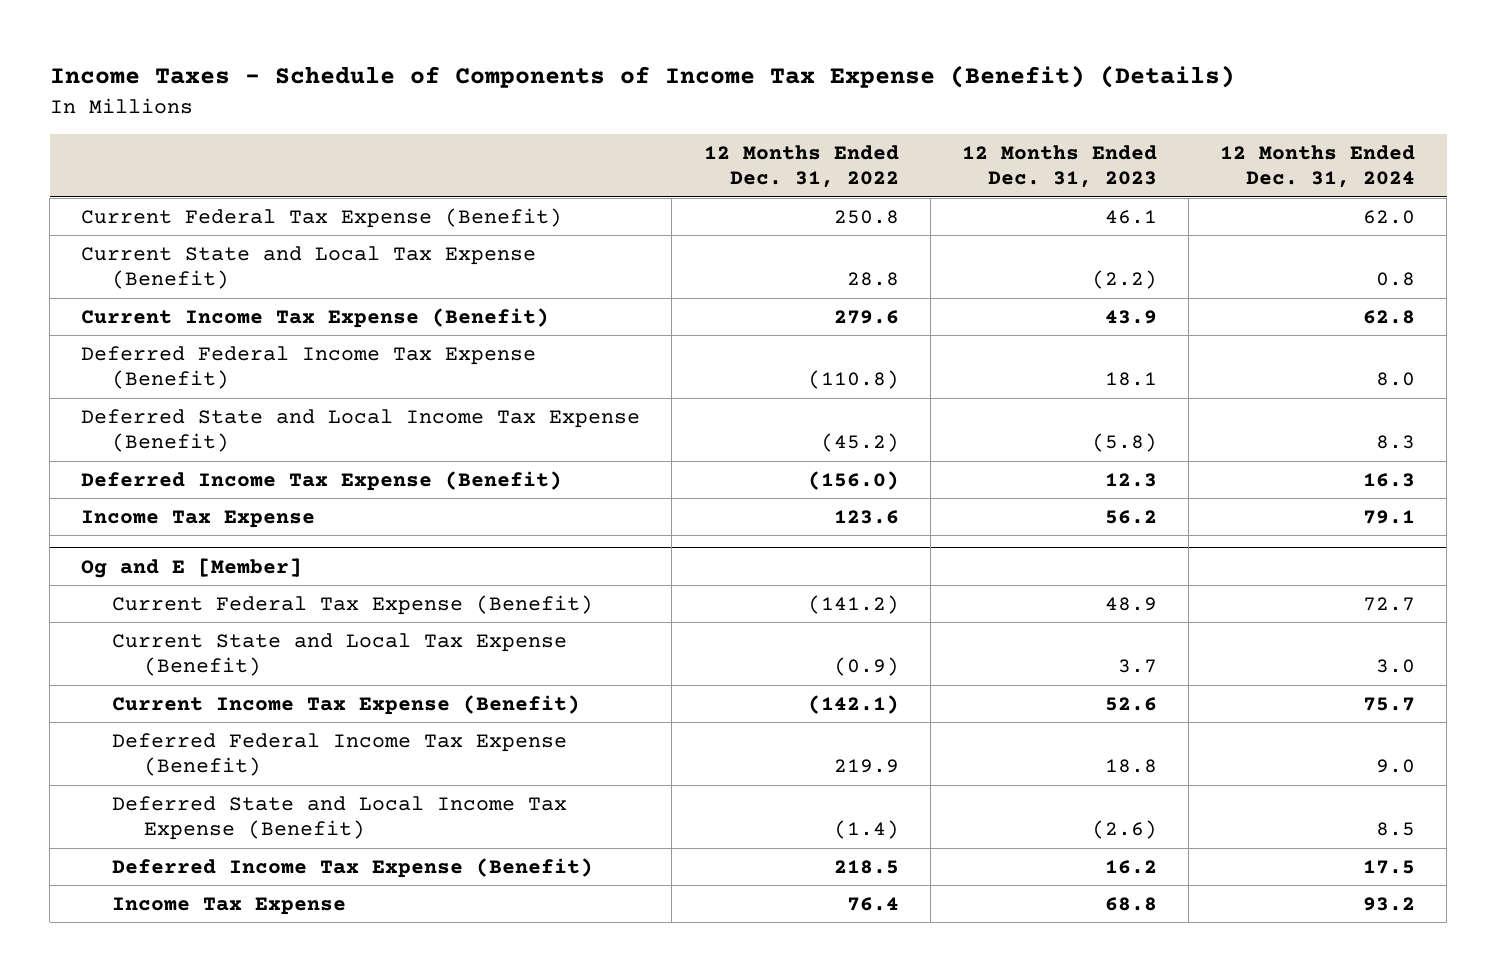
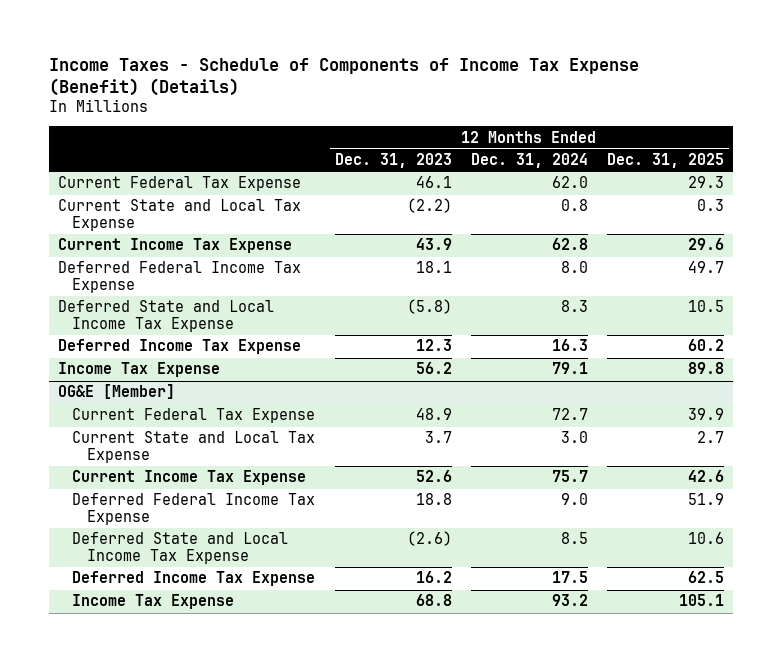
- | 12 Months Ended Dec. 31, 2022 | 12 Months Ended Dec. 31, 2023 | 12 Months Ended Dec. 31, 2024
+ | 12 Months Ended Dec. 31, 2023 | 12 Months Ended Dec. 31, 2024 | 12 Months Ended Dec. 31, 2025
- Current Federal Tax Expense (Benefit) | 250.8 | 46.1 | 62.0
- Current State and Local Tax Expense (Benefit) | 28.8 | (2.2) | 0.8
- Current Income Tax Expense (Benefit) | 279.6 | 43.9 | 62.8
- Deferred Federal Income Tax Expense (Benefit) | (110.8) | 18.1 | 8.0
- Deferred State and Local Income Tax Expense (Benefit) | (45.2) | (5.8) | 8.3
- Deferred Income Tax Expense (Benefit) | (156.0) | 12.3 | 16.3
+ Current Federal Tax Expense | 46.1 | 62.0 | 29.3
+ Current State and Local Tax Expense | (2.2) | 0.8 | 0.3
+ Current Income Tax Expense | 43.9 | 62.8 | 29.6
+ Deferred Federal Income Tax Expense | 18.1 | 8.0 | 49.7
+ Deferred State and Local Income Tax Expense | (5.8) | 8.3 | 10.5
+ Deferred Income Tax Expense | 12.3 | 16.3 | 60.2
- Og and E [Member]
- Current Federal Tax Expense (Benefit) | (141.2) | 48.9 | 72.7
- Current State and Local Tax Expense (Benefit) | (0.9) | 3.7 | 3.0
- Current Income Tax Expense (Benefit) | (142.1) | 52.6 | 75.7
- Deferred Federal Income Tax Expense (Benefit) | 219.9 | 18.8 | 9.0
- Deferred State and Local Income Tax Expense (Benefit) | (1.4) | (2.6) | 8.5
- Deferred Income Tax Expense (Benefit) | 218.5 | 16.2 | 17.5
+ OG&E [Member]
+ Current Federal Tax Expense | 48.9 | 72.7 | 39.9
+ Current State and Local Tax Expense | 3.7 | 3.0 | 2.7
+ Current Income Tax Expense | 52.6 | 75.7 | 42.6
+ Deferred Federal Income Tax Expense | 18.8 | 9.0 | 51.9
+ Deferred State and Local Income Tax Expense | (2.6) | 8.5 | 10.6
+ Deferred Income Tax Expense | 16.2 | 17.5 | 62.5

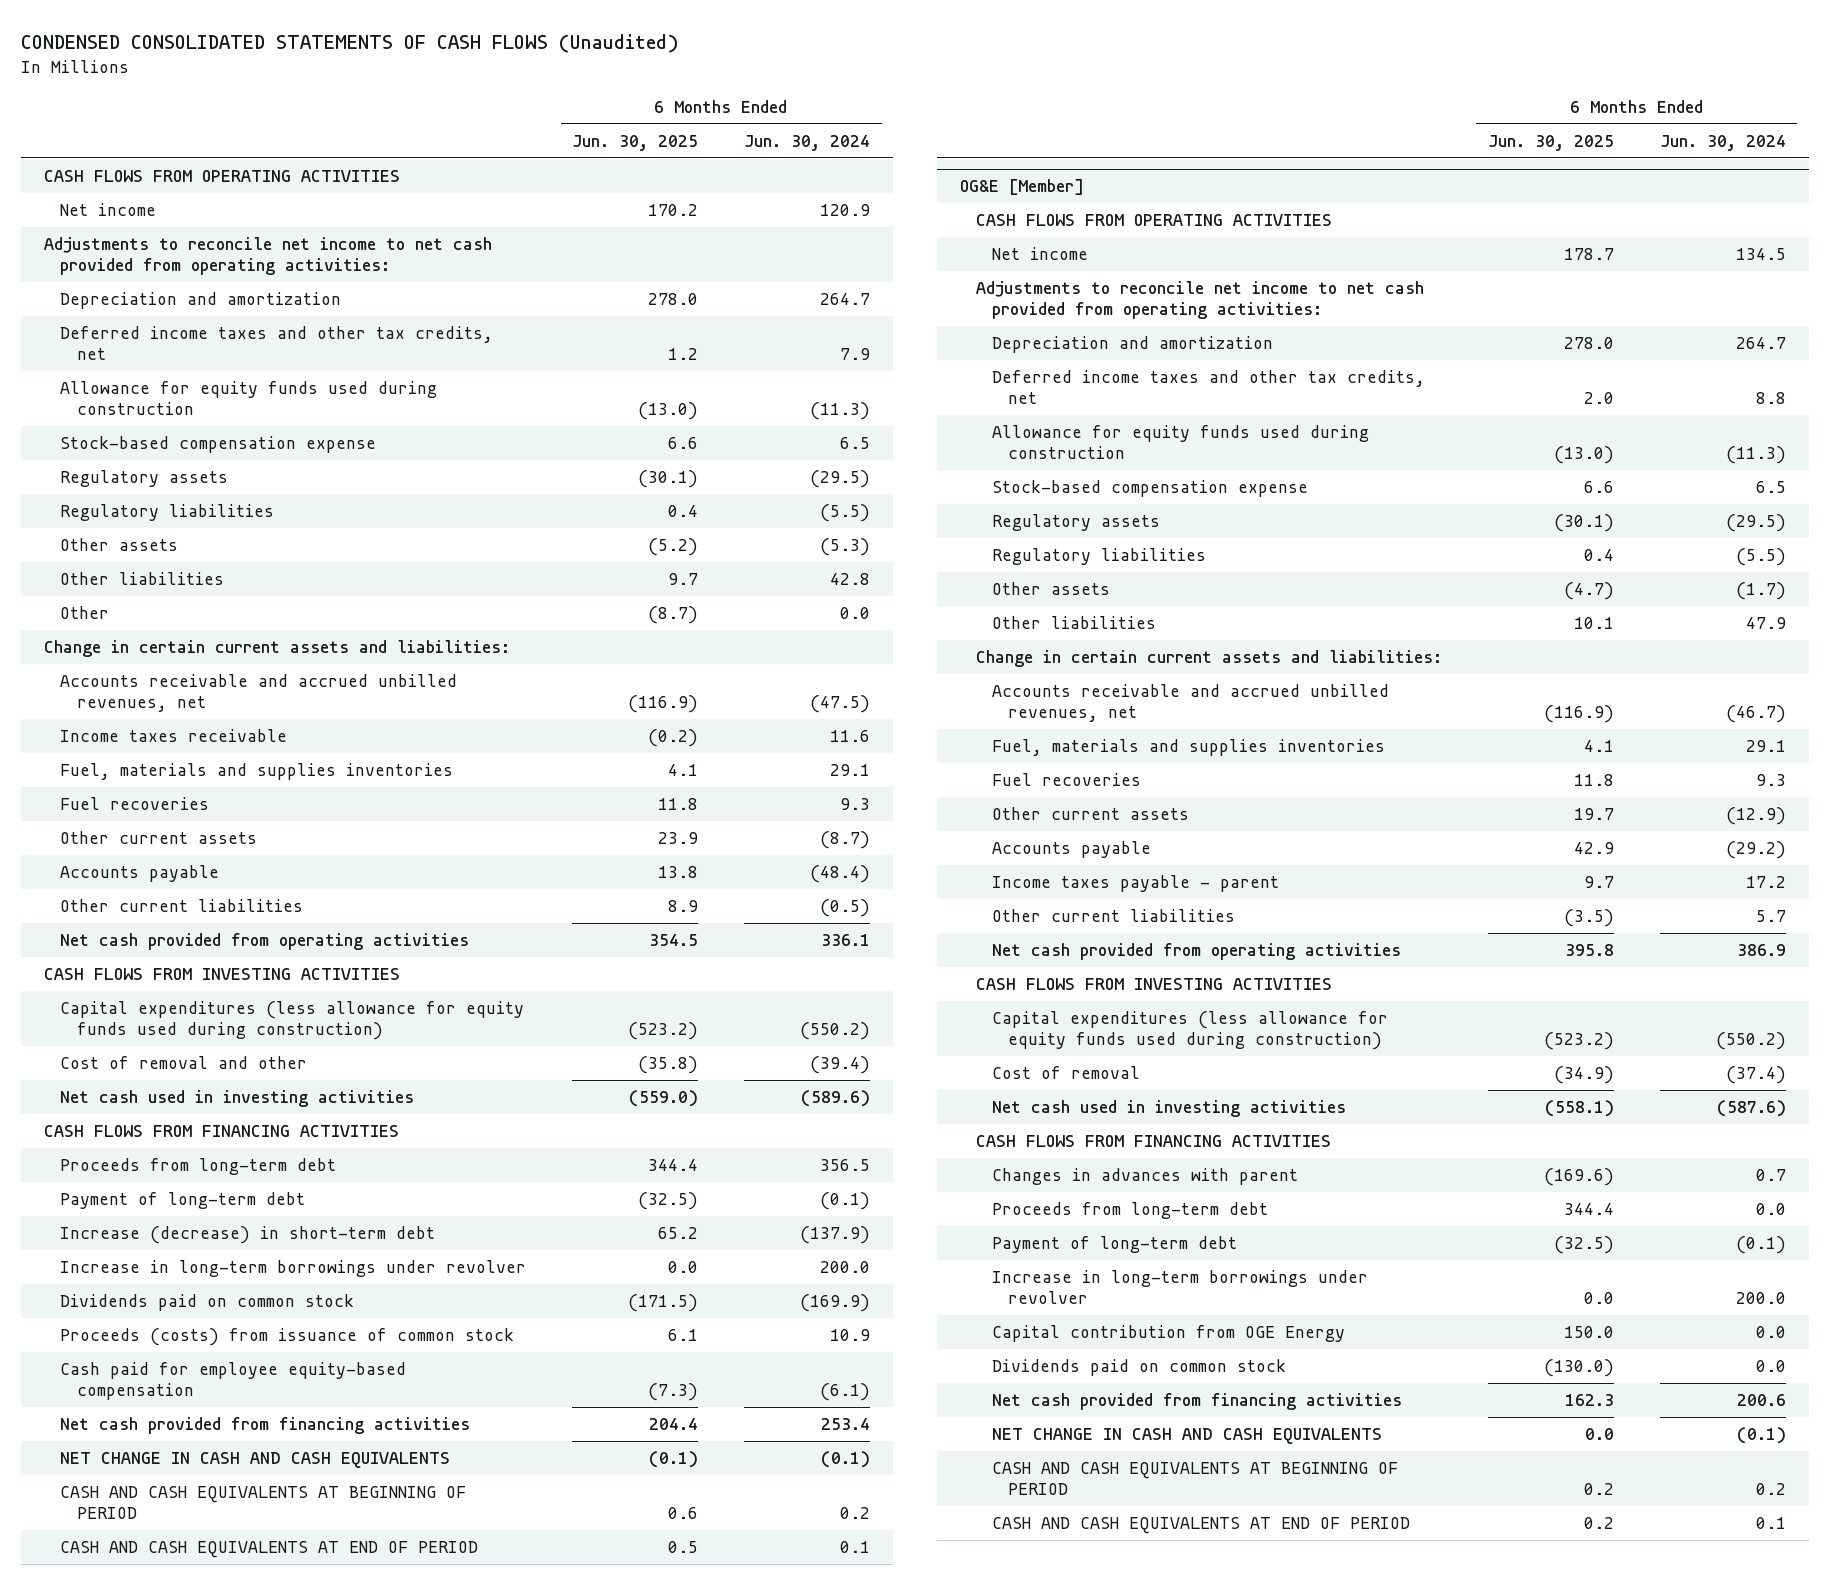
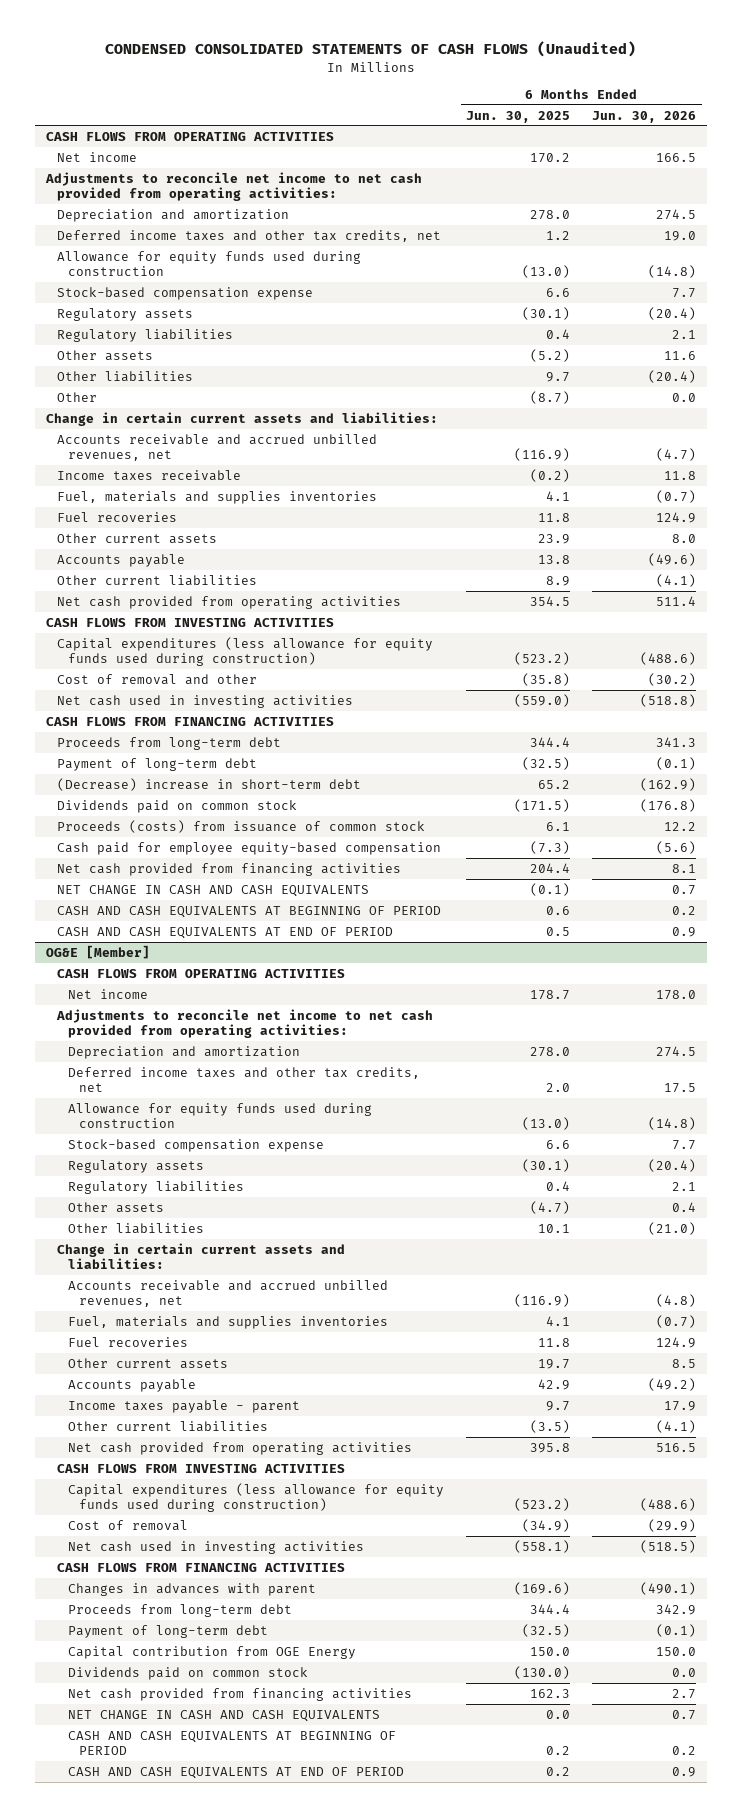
- | 6 Months Ended Jun. 30, 2025 | 6 Months Ended Jun. 30, 2024
+ | 6 Months Ended Jun. 30, 2025 | 6 Months Ended Jun. 30, 2026
- Increase (decrease) in short-term debt | 65.2 | (137.9)
- Increase in long-term borrowings under revolver | 0.0 | 200.0
+ (Decrease) increase in short-term debt | 65.2 | (162.9)
@ OG&E [Member]
- Increase in long-term borrowings under revolver | 0.0 | 200.0

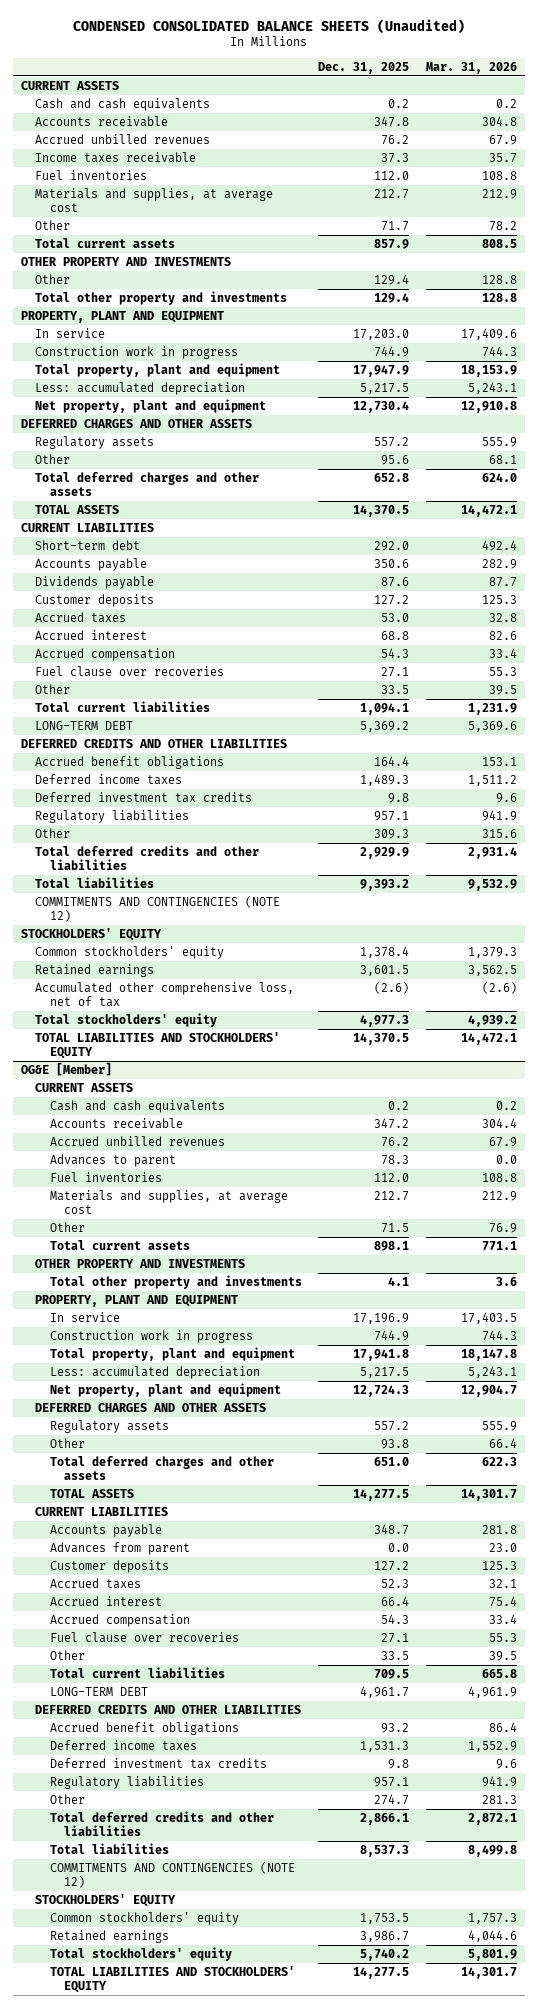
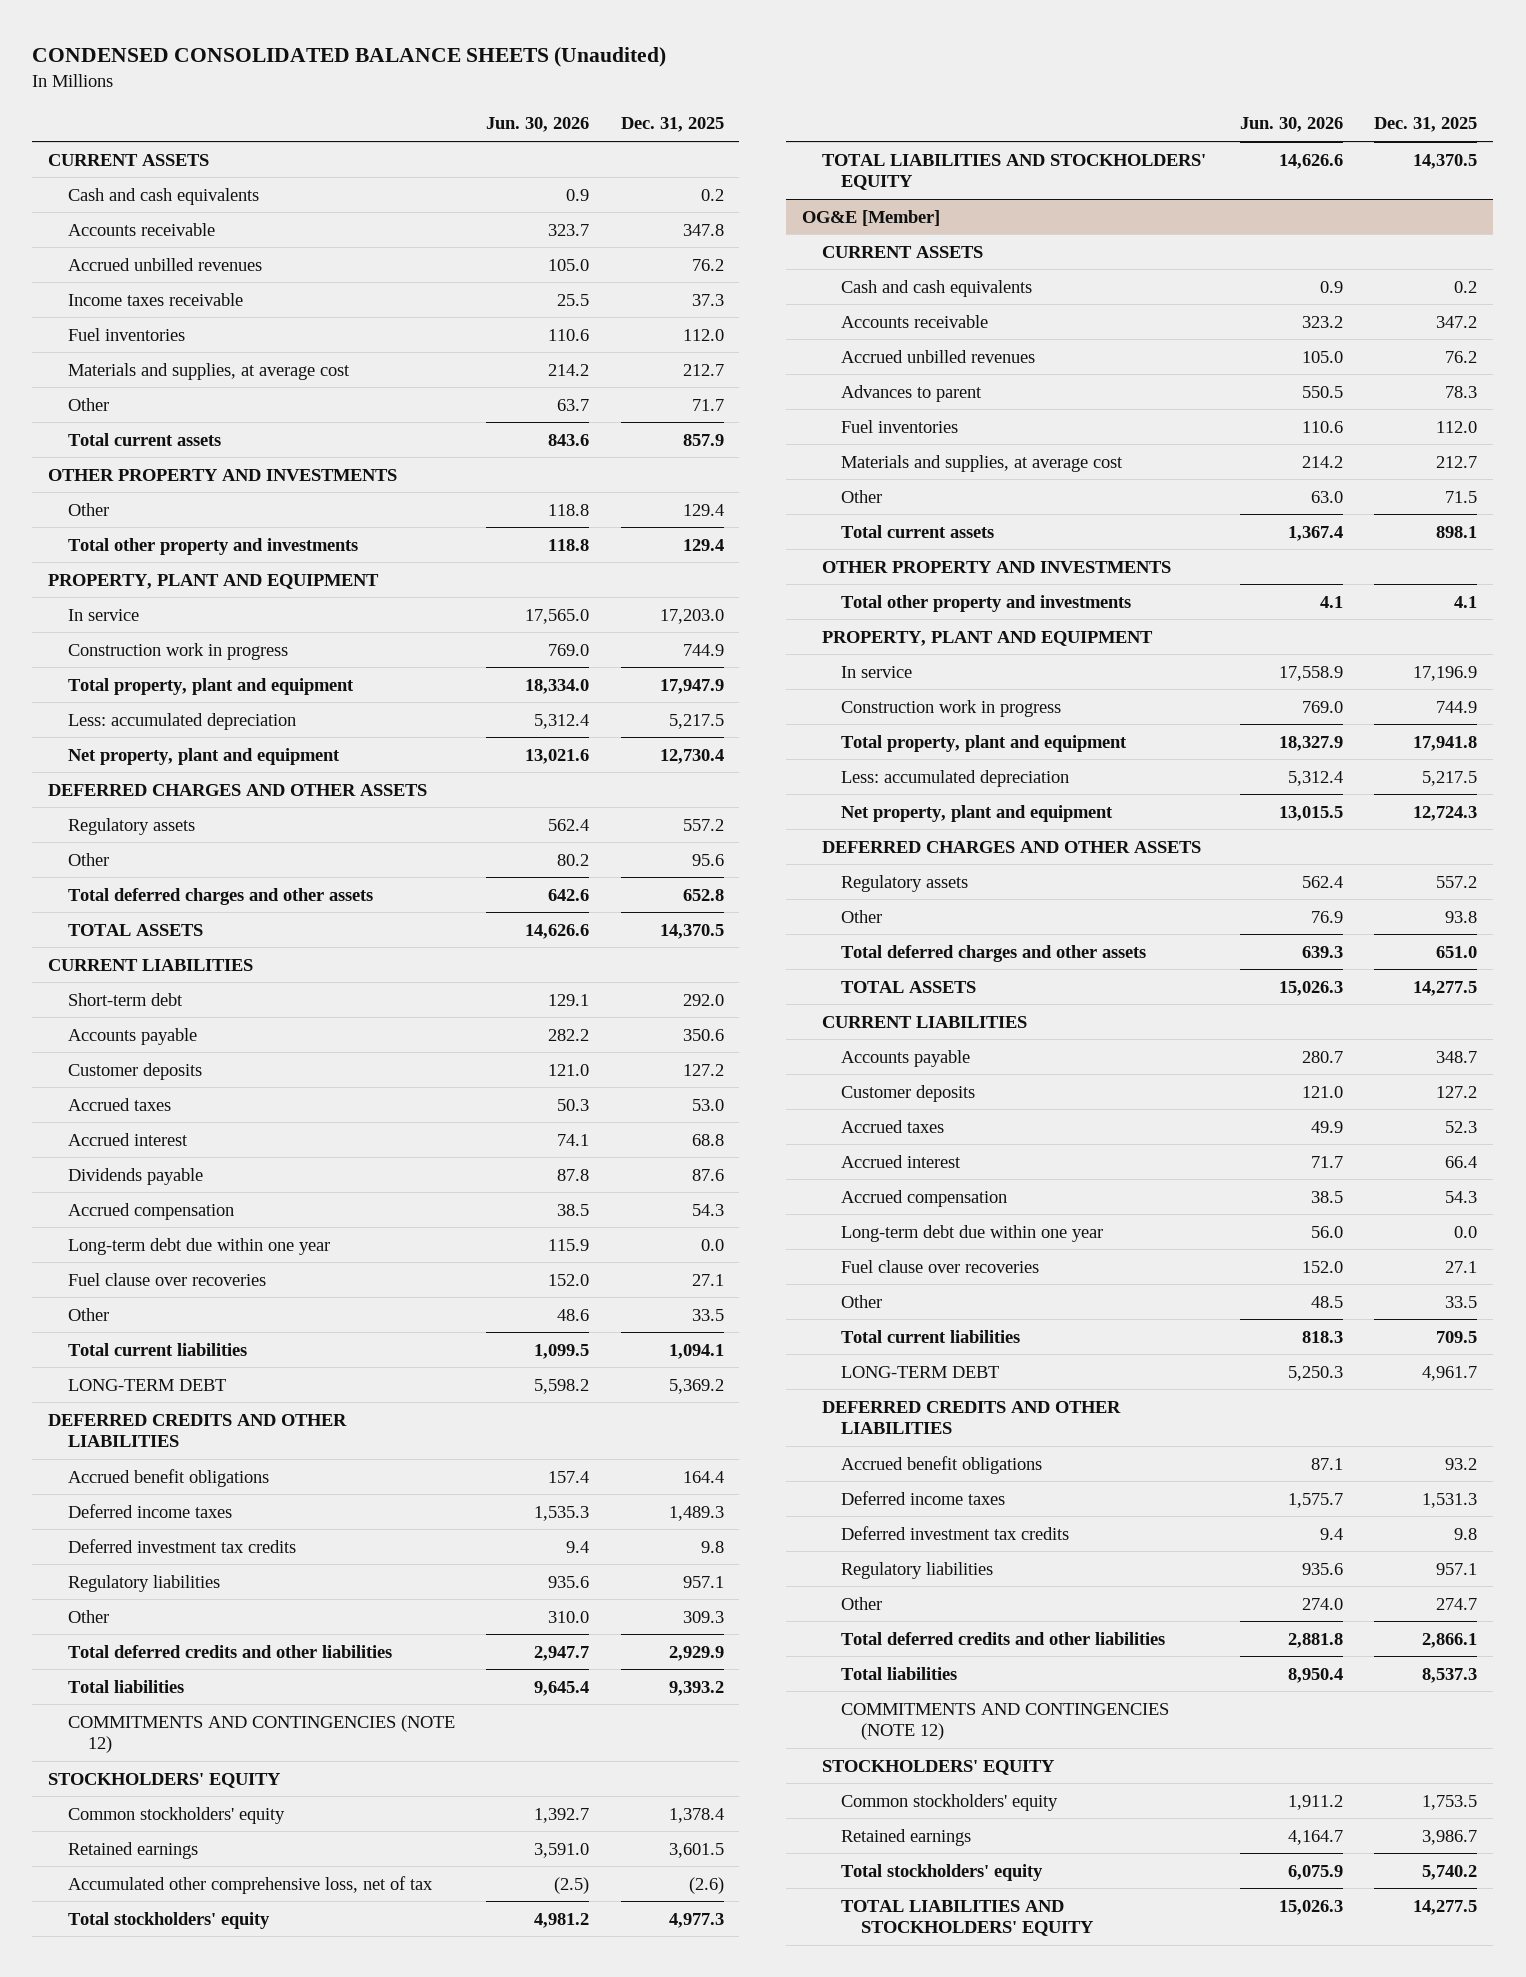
- | Dec. 31, 2025 | Mar. 31, 2026
+ | Jun. 30, 2026 | Dec. 31, 2025
moved down: Dividends payable | 87.8 | 87.6
+ Long-term debt due within one year | 115.9 | 0.0
@ OG&E [Member]
- Advances from parent | 0.0 | 23.0
+ Long-term debt due within one year | 56.0 | 0.0

